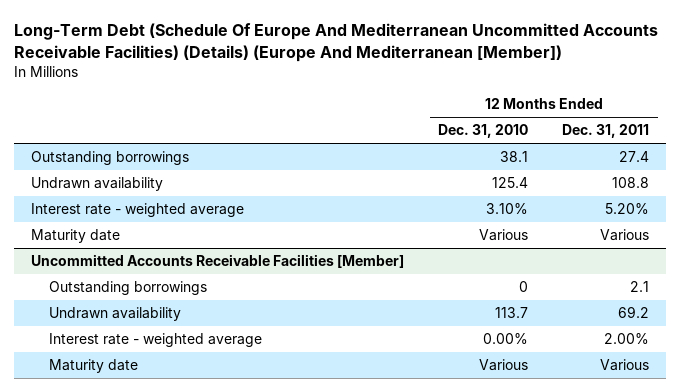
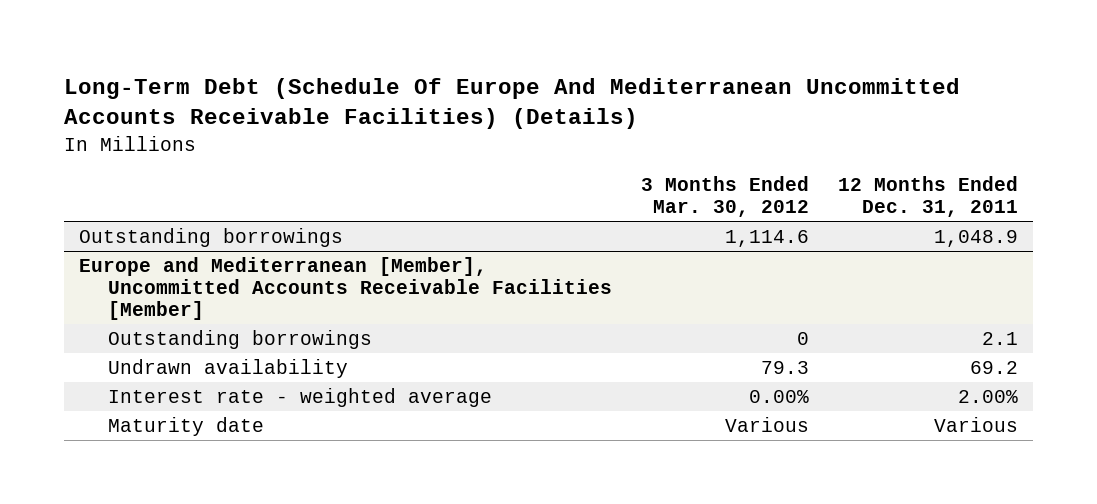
- Long-Term Debt (Schedule Of Europe And Mediterranean Uncommitted Accounts Receivable Facilities) (Details) (Europe And Mediterranean [Member])
+ Long-Term Debt (Schedule Of Europe And Mediterranean Uncommitted Accounts Receivable Facilities) (Details)
- | 12 Months Ended Dec. 31, 2010 | 12 Months Ended Dec. 31, 2011
+ | 3 Months Ended Mar. 30, 2012 | 12 Months Ended Dec. 31, 2011
- Outstanding borrowings | 38.1 | 27.4
- Undrawn availability | 125.4 | 108.8
- Interest rate - weighted average | 3.10% | 5.20%
- Maturity date | Various | Various
- Uncommitted Accounts Receivable Facilities [Member]
+ Outstanding borrowings | 1,114.6 | 1,048.9
+ Europe and Mediterranean [Member], Uncommitted Accounts Receivable Facilities [Member]

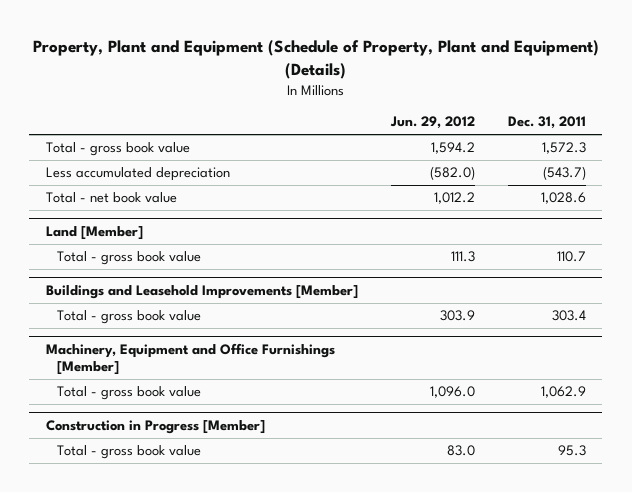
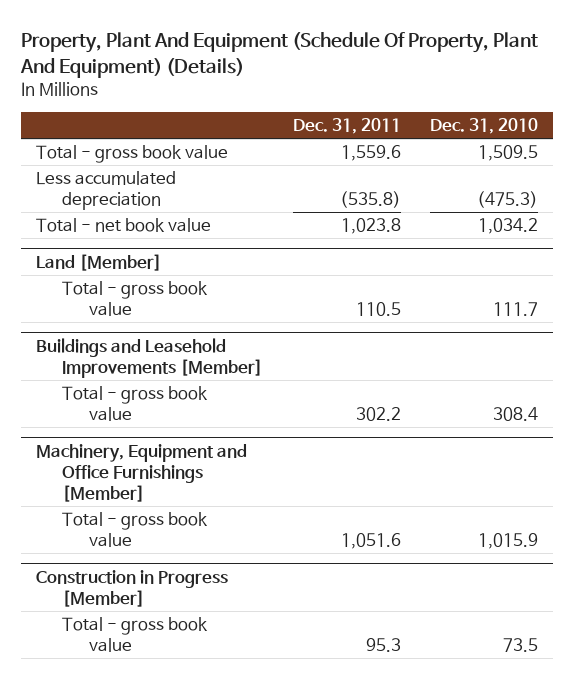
- Property, Plant and Equipment (Schedule of Property, Plant and Equipment) (Details)
+ Property, Plant And Equipment (Schedule Of Property, Plant And Equipment) (Details)
- | Jun. 29, 2012 | Dec. 31, 2011
+ | Dec. 31, 2011 | Dec. 31, 2010
- Total - gross book value | 1,594.2 | 1,572.3
- Less accumulated depreciation | (582.0) | (543.7)
- Total - net book value | 1,012.2 | 1,028.6
+ Total - gross book value | 1,559.6 | 1,509.5
+ Less accumulated depreciation | (535.8) | (475.3)
+ Total - net book value | 1,023.8 | 1,034.2
@ Land [Member]
- Total - gross book value | 111.3 | 110.7
+ Total - gross book value | 110.5 | 111.7
@ Buildings and Leasehold Improvements [Member]
- Total - gross book value | 303.9 | 303.4
+ Total - gross book value | 302.2 | 308.4
@ Machinery, Equipment and Office Furnishings [Member]
- Total - gross book value | 1,096.0 | 1,062.9
+ Total - gross book value | 1,051.6 | 1,015.9

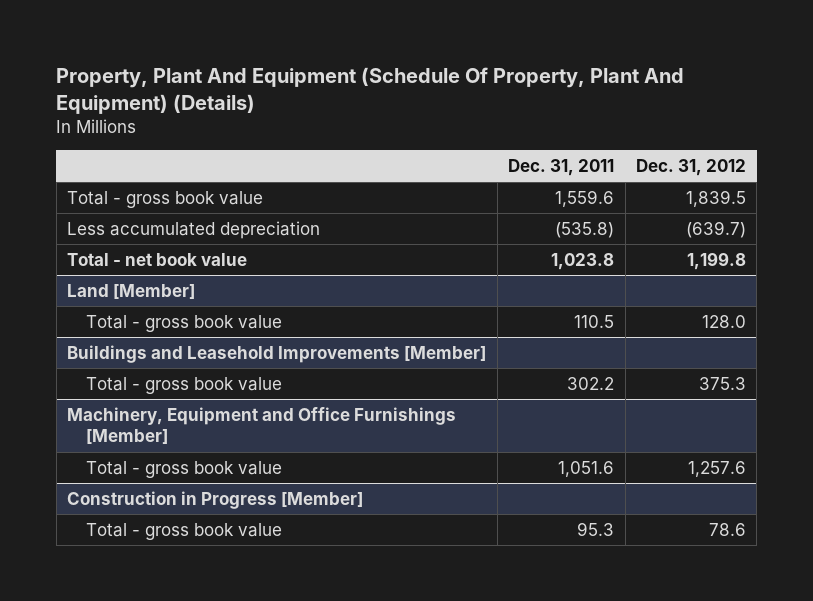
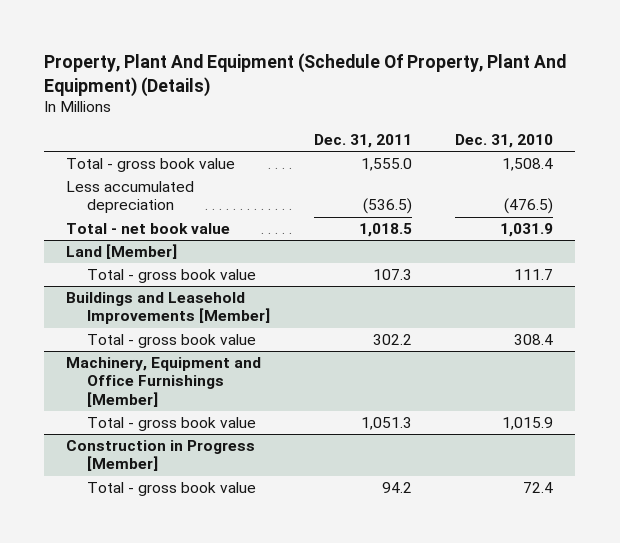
- | Dec. 31, 2011 | Dec. 31, 2012
+ | Dec. 31, 2011 | Dec. 31, 2010
- Total - gross book value | 1,559.6 | 1,839.5
- Less accumulated depreciation | (535.8) | (639.7)
- Total - net book value | 1,023.8 | 1,199.8
+ Total - gross book value | 1,555.0 | 1,508.4
+ Less accumulated depreciation | (536.5) | (476.5)
+ Total - net book value | 1,018.5 | 1,031.9
@ Land [Member]
- Total - gross book value | 110.5 | 128.0
+ Total - gross book value | 107.3 | 111.7
@ Machinery, Equipment and Office Furnishings [Member]
- Total - gross book value | 1,051.6 | 1,257.6
+ Total - gross book value | 1,051.3 | 1,015.9
@ Construction in Progress [Member]
- Total - gross book value | 95.3 | 78.6
+ Total - gross book value | 94.2 | 72.4

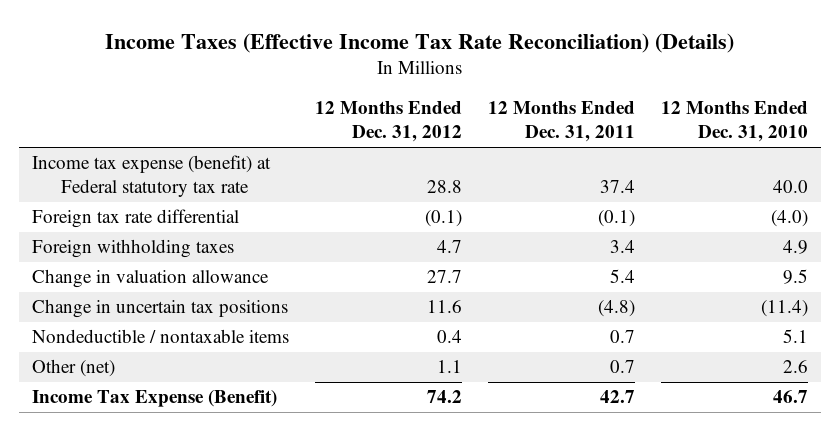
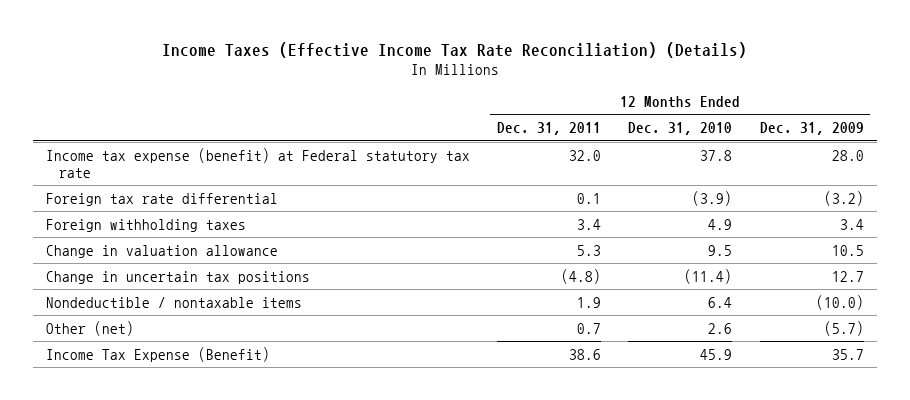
- | 12 Months Ended Dec. 31, 2012 | 12 Months Ended Dec. 31, 2011 | 12 Months Ended Dec. 31, 2010
+ | 12 Months Ended Dec. 31, 2011 | 12 Months Ended Dec. 31, 2010 | 12 Months Ended Dec. 31, 2009
- Income tax expense (benefit) at Federal statutory tax rate | 28.8 | 37.4 | 40.0
- Foreign tax rate differential | (0.1) | (0.1) | (4.0)
+ Income tax expense (benefit) at Federal statutory tax rate | 32.0 | 37.8 | 28.0
+ Foreign tax rate differential | 0.1 | (3.9) | (3.2)
- Change in valuation allowance | 27.7 | 5.4 | 9.5
+ Change in valuation allowance | 5.3 | 9.5 | 10.5
- Nondeductible / nontaxable items | 0.4 | 0.7 | 5.1
+ Nondeductible / nontaxable items | 1.9 | 6.4 | (10.0)
- Income Tax Expense (Benefit) | 74.2 | 42.7 | 46.7
+ Income Tax Expense (Benefit) | 38.6 | 45.9 | 35.7

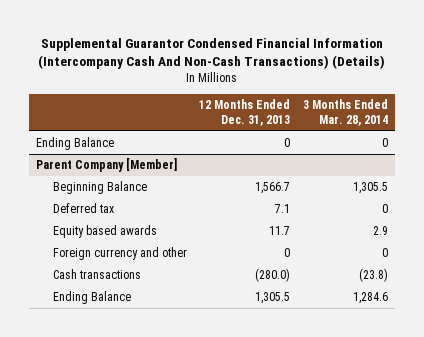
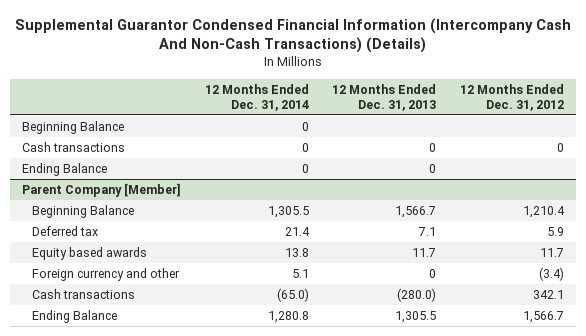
- | 12 Months Ended Dec. 31, 2013 | 3 Months Ended Mar. 28, 2014
+ | 12 Months Ended Dec. 31, 2014 | 12 Months Ended Dec. 31, 2013 | 12 Months Ended Dec. 31, 2012
+ Beginning Balance | 0 | |
+ Cash transactions | 0 | 0 | 0

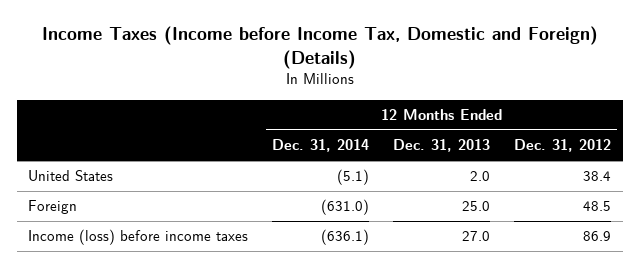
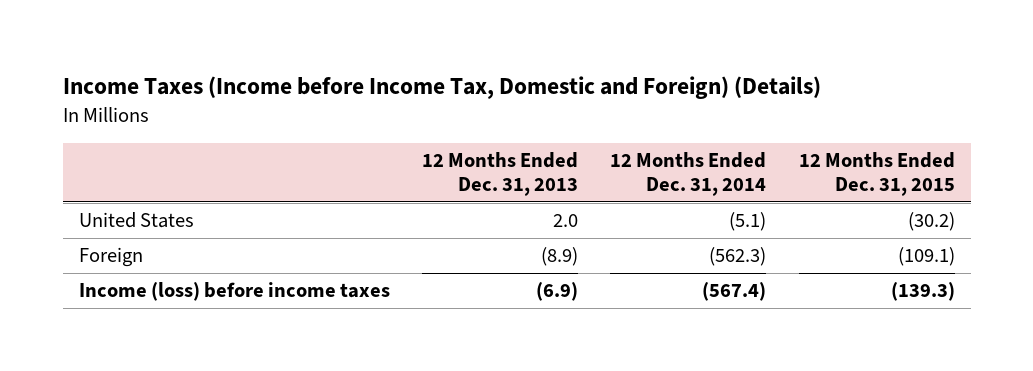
- | 12 Months Ended Dec. 31, 2014 | 12 Months Ended Dec. 31, 2013 | 12 Months Ended Dec. 31, 2012
+ | 12 Months Ended Dec. 31, 2013 | 12 Months Ended Dec. 31, 2014 | 12 Months Ended Dec. 31, 2015
- Foreign | (631.0) | 25.0 | 48.5
- Income (loss) before income taxes | (636.1) | 27.0 | 86.9
+ Foreign | (8.9) | (562.3) | (109.1)
+ Income (loss) before income taxes | (6.9) | (567.4) | (139.3)

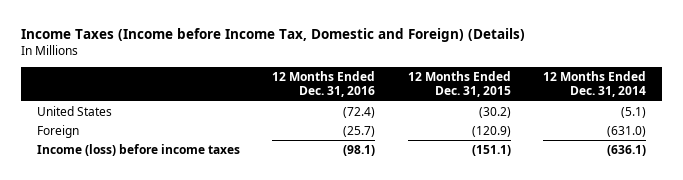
- | 12 Months Ended Dec. 31, 2013 | 12 Months Ended Dec. 31, 2014 | 12 Months Ended Dec. 31, 2015
+ | 12 Months Ended Dec. 31, 2016 | 12 Months Ended Dec. 31, 2015 | 12 Months Ended Dec. 31, 2014
- Foreign | (8.9) | (562.3) | (109.1)
- Income (loss) before income taxes | (6.9) | (567.4) | (139.3)
+ Foreign | (25.7) | (120.9) | (631.0)
+ Income (loss) before income taxes | (98.1) | (151.1) | (636.1)

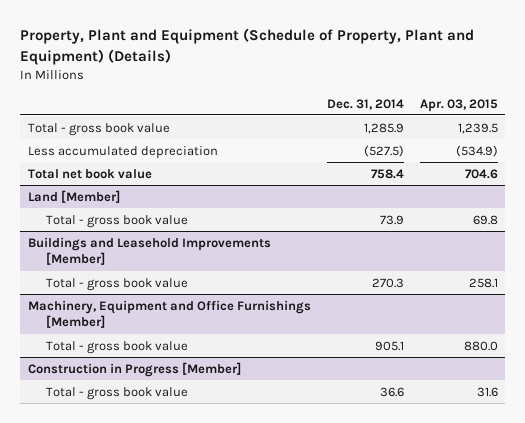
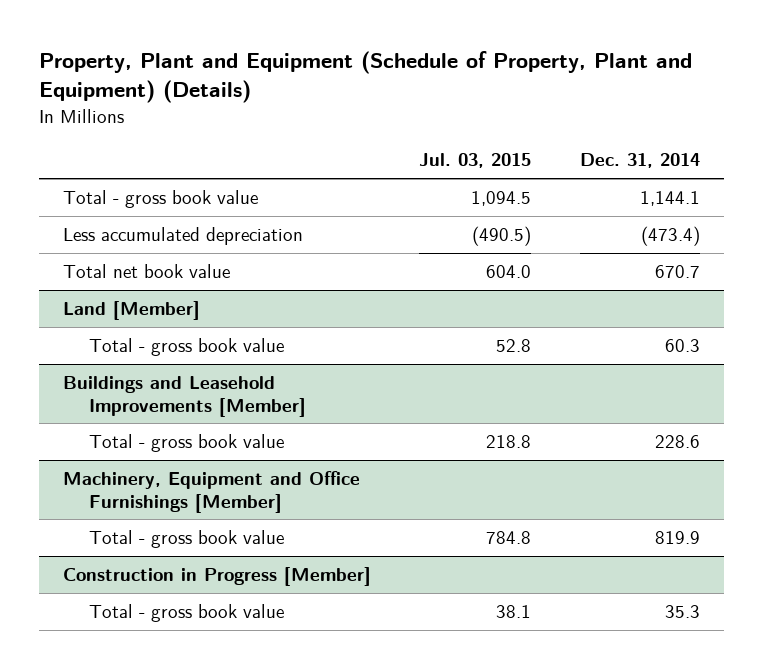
- | Dec. 31, 2014 | Apr. 03, 2015
+ | Jul. 03, 2015 | Dec. 31, 2014
- Total - gross book value | 1,285.9 | 1,239.5
- Less accumulated depreciation | (527.5) | (534.9)
- Total net book value | 758.4 | 704.6
+ Total - gross book value | 1,094.5 | 1,144.1
+ Less accumulated depreciation | (490.5) | (473.4)
+ Total net book value | 604.0 | 670.7
@ Land [Member]
- Total - gross book value | 73.9 | 69.8
+ Total - gross book value | 52.8 | 60.3
@ Buildings and Leasehold Improvements [Member]
- Total - gross book value | 270.3 | 258.1
+ Total - gross book value | 218.8 | 228.6
@ Machinery, Equipment and Office Furnishings [Member]
- Total - gross book value | 905.1 | 880.0
+ Total - gross book value | 784.8 | 819.9
@ Construction in Progress [Member]
- Total - gross book value | 36.6 | 31.6
+ Total - gross book value | 38.1 | 35.3

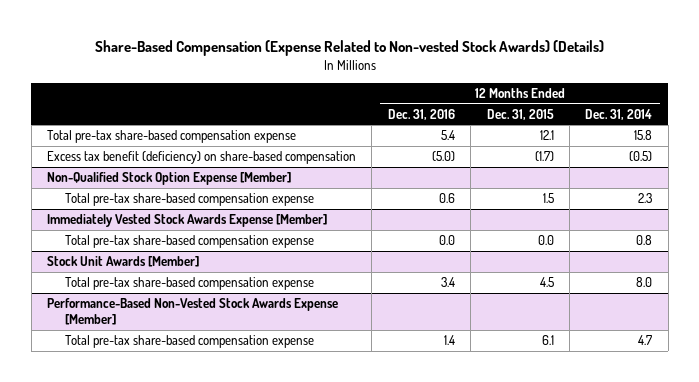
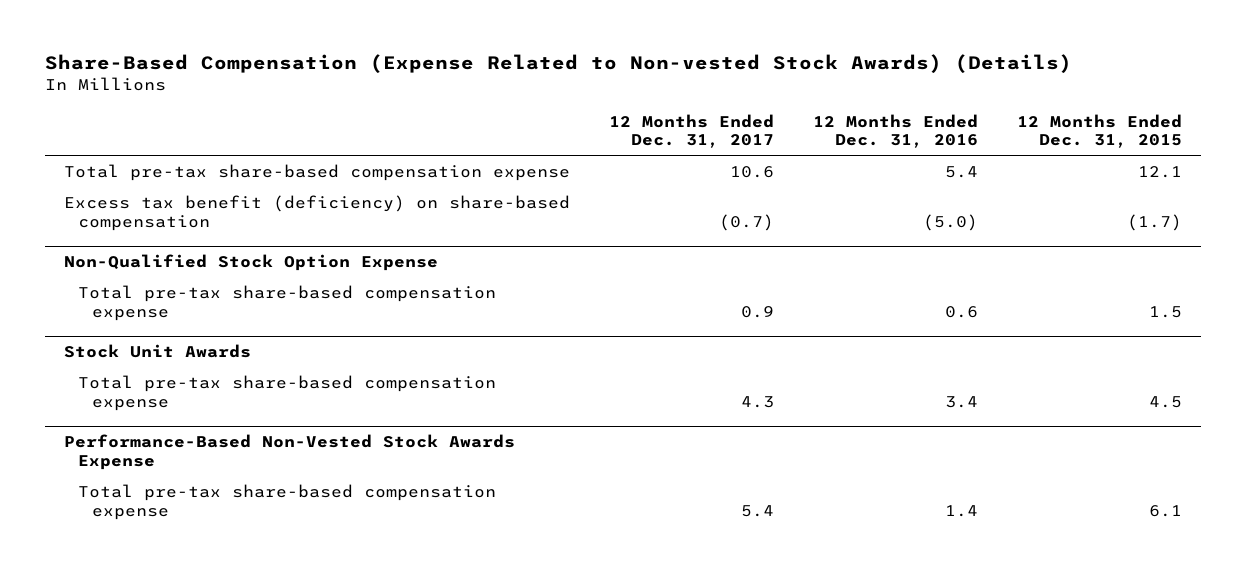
- | 12 Months Ended Dec. 31, 2016 | 12 Months Ended Dec. 31, 2015 | 12 Months Ended Dec. 31, 2014
+ | 12 Months Ended Dec. 31, 2017 | 12 Months Ended Dec. 31, 2016 | 12 Months Ended Dec. 31, 2015
- Non-Qualified Stock Option Expense [Member]
+ Non-Qualified Stock Option Expense
- Immediately Vested Stock Awards Expense [Member]
- Total pre-tax share-based compensation expense | 0.0 | 0.0 | 0.8
- Stock Unit Awards [Member]
+ Stock Unit Awards
- Performance-Based Non-Vested Stock Awards Expense [Member]
+ Performance-Based Non-Vested Stock Awards Expense

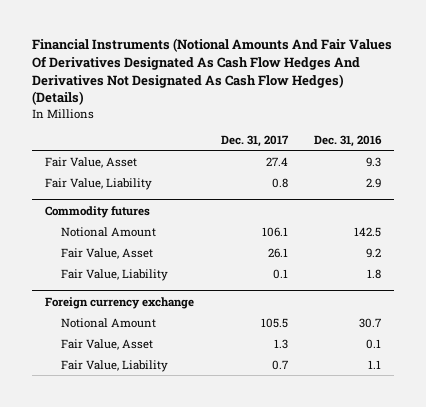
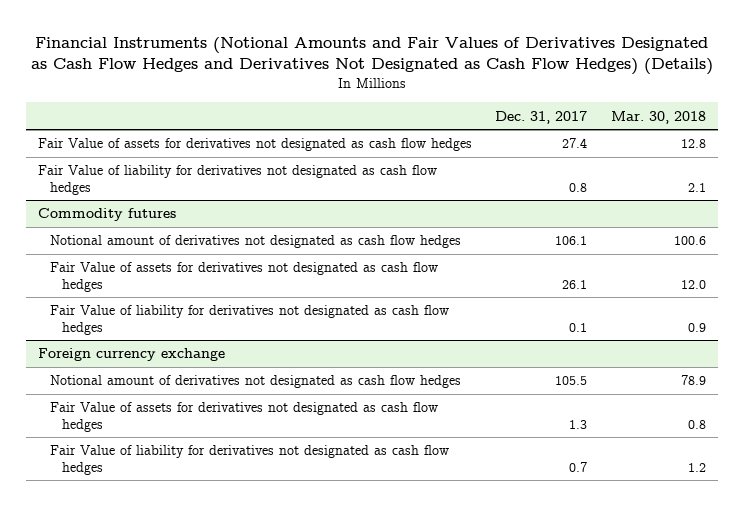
- Financial Instruments (Notional Amounts And Fair Values Of Derivatives Designated As Cash Flow Hedges And Derivatives Not Designated As Cash Flow Hedges) (Details)
+ Financial Instruments (Notional Amounts and Fair Values of Derivatives Designated as Cash Flow Hedges and Derivatives Not Designated as Cash Flow Hedges) (Details)
- | Dec. 31, 2017 | Dec. 31, 2016
+ | Dec. 31, 2017 | Mar. 30, 2018
- Fair Value, Asset | 27.4 | 9.3
- Fair Value, Liability | 0.8 | 2.9
+ Fair Value of assets for derivatives not designated as cash flow hedges | 27.4 | 12.8
+ Fair Value of liability for derivatives not designated as cash flow hedges | 0.8 | 2.1
@ Commodity futures
- Notional Amount | 106.1 | 142.5
- Fair Value, Asset | 26.1 | 9.2
- Fair Value, Liability | 0.1 | 1.8
+ Notional amount of derivatives not designated as cash flow hedges | 106.1 | 100.6
+ Fair Value of assets for derivatives not designated as cash flow hedges | 26.1 | 12.0
+ Fair Value of liability for derivatives not designated as cash flow hedges | 0.1 | 0.9
@ Foreign currency exchange
- Notional Amount | 105.5 | 30.7
- Fair Value, Asset | 1.3 | 0.1
- Fair Value, Liability | 0.7 | 1.1
+ Notional amount of derivatives not designated as cash flow hedges | 105.5 | 78.9
+ Fair Value of assets for derivatives not designated as cash flow hedges | 1.3 | 0.8
+ Fair Value of liability for derivatives not designated as cash flow hedges | 0.7 | 1.2

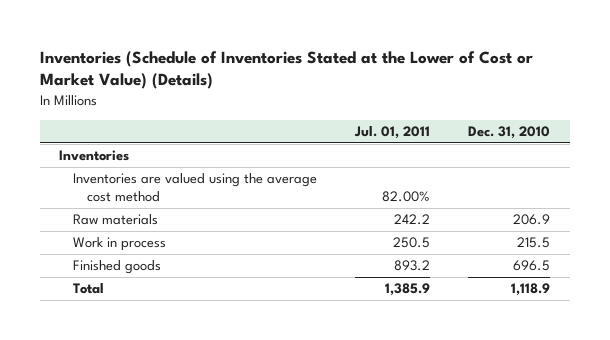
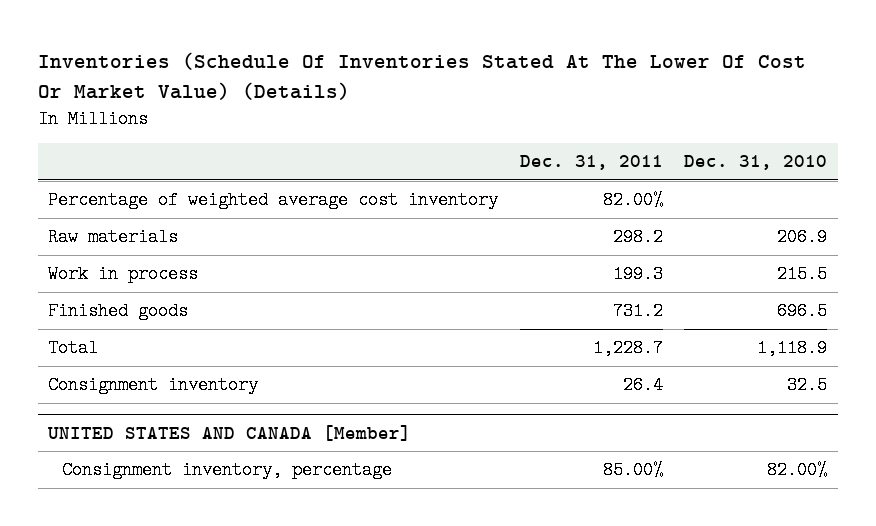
- Inventories (Schedule of Inventories Stated at the Lower of Cost or Market Value) (Details)
+ Inventories (Schedule Of Inventories Stated At The Lower Of Cost Or Market Value) (Details)
- | Jul. 01, 2011 | Dec. 31, 2010
+ | Dec. 31, 2011 | Dec. 31, 2010
- Inventories
- Inventories are valued using the average cost method | 82.00% |
+ Percentage of weighted average cost inventory | 82.00% |
+ Consignment inventory | 26.4 | 32.5
+ UNITED STATES AND CANADA [Member]
+ Consignment inventory, percentage | 85.00% | 82.00%

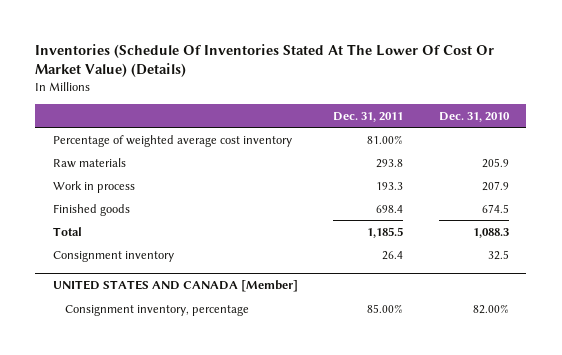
- Percentage of weighted average cost inventory | 82.00% |
- Raw materials | 298.2 | 206.9
- Work in process | 199.3 | 215.5
- Finished goods | 731.2 | 696.5
- Total | 1,228.7 | 1,118.9
+ Percentage of weighted average cost inventory | 81.00% |
+ Raw materials | 293.8 | 205.9
+ Work in process | 193.3 | 207.9
+ Finished goods | 698.4 | 674.5
+ Total | 1,185.5 | 1,088.3

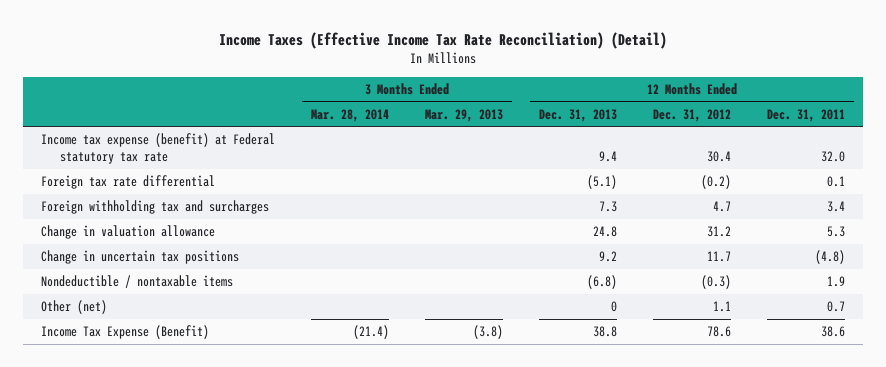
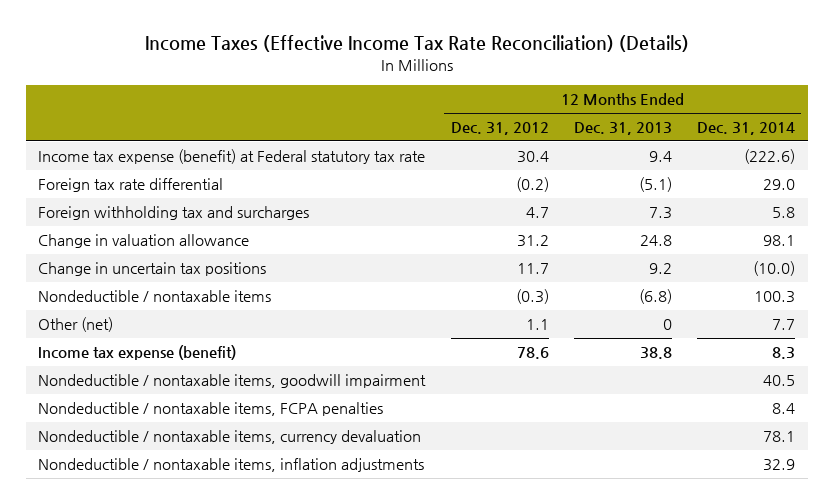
- Income Taxes (Effective Income Tax Rate Reconciliation) (Detail)
+ Income Taxes (Effective Income Tax Rate Reconciliation) (Details)
- | 3 Months Ended Mar. 28, 2014 | 3 Months Ended Mar. 29, 2013 | 12 Months Ended Dec. 31, 2013 | 12 Months Ended Dec. 31, 2012 | 12 Months Ended Dec. 31, 2011
+ | 12 Months Ended Dec. 31, 2012 | 12 Months Ended Dec. 31, 2013 | 12 Months Ended Dec. 31, 2014
- Income Tax Expense (Benefit) | (21.4) | (3.8) | 38.8 | 78.6 | 38.6
+ Income tax expense (benefit) | 78.6 | 38.8 | 8.3
+ Nondeductible / nontaxable items, goodwill impairment | | | 40.5
+ Nondeductible / nontaxable items, FCPA penalties | | | 8.4
+ Nondeductible / nontaxable items, currency devaluation | | | 78.1
+ Nondeductible / nontaxable items, inflation adjustments | | | 32.9

